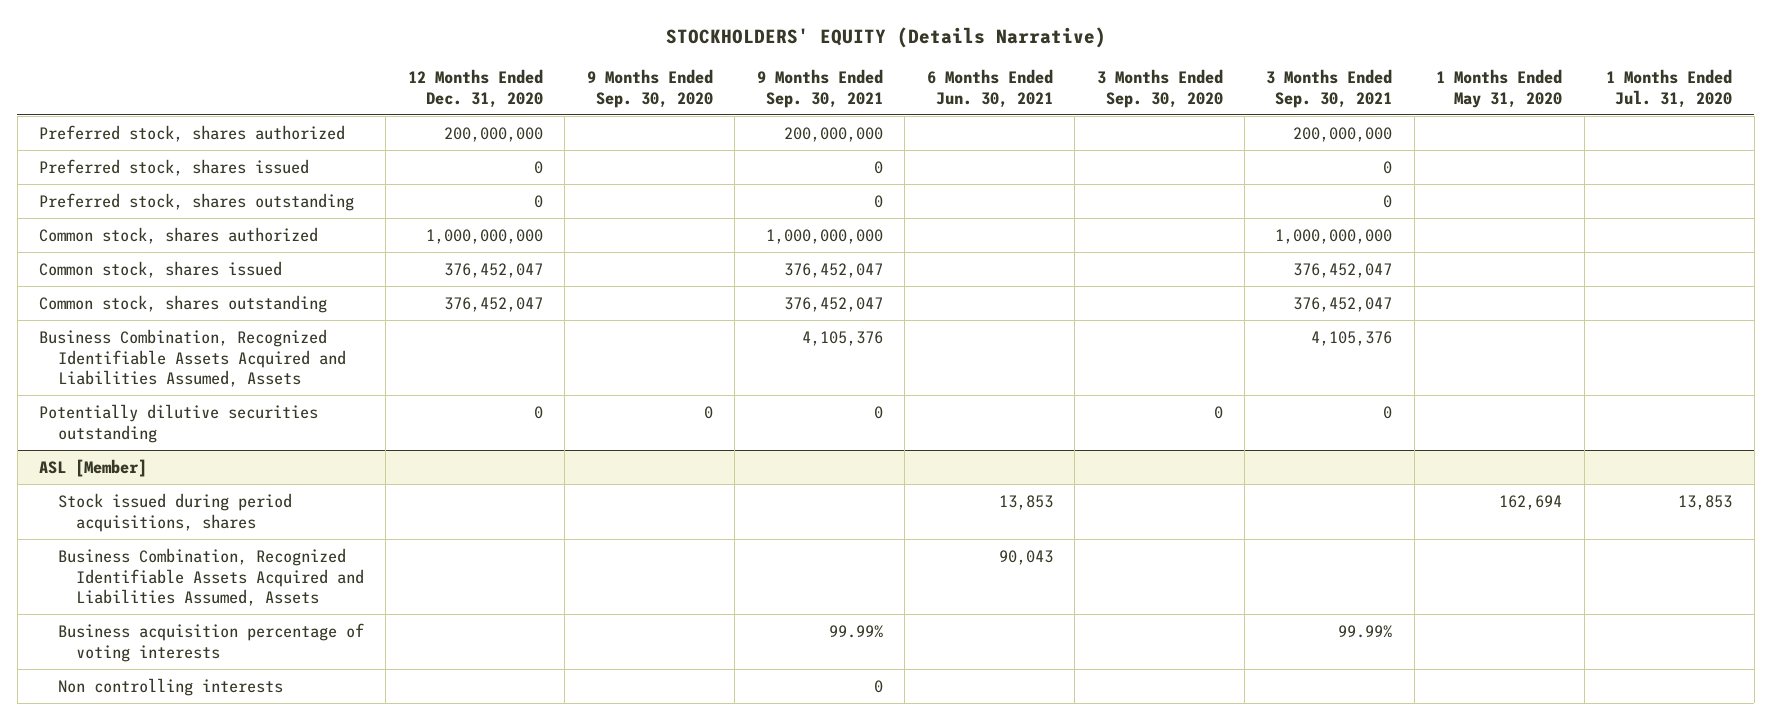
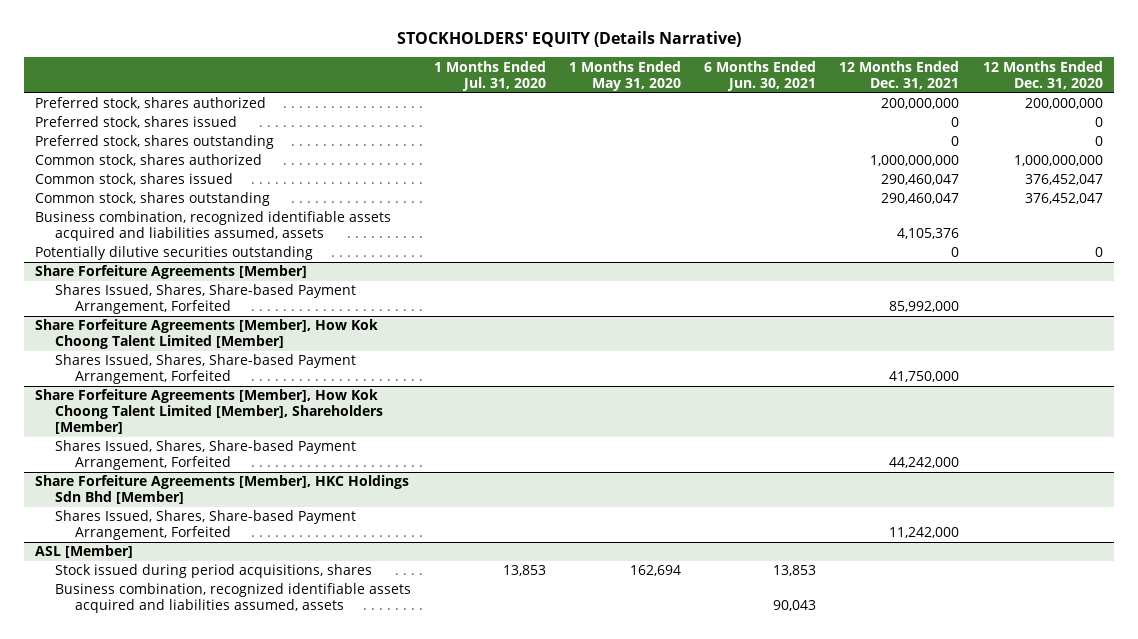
- | 12 Months Ended Dec. 31, 2020 | 9 Months Ended Sep. 30, 2020 | 9 Months Ended Sep. 30, 2021 | 6 Months Ended Jun. 30, 2021 | 3 Months Ended Sep. 30, 2020 | 3 Months Ended Sep. 30, 2021 | 1 Months Ended May 31, 2020 | 1 Months Ended Jul. 31, 2020
+ | 1 Months Ended Jul. 31, 2020 | 1 Months Ended May 31, 2020 | 6 Months Ended Jun. 30, 2021 | 12 Months Ended Dec. 31, 2021 | 12 Months Ended Dec. 31, 2020
- Business Combination, Recognized Identifiable Assets Acquired and Liabilities Assumed, Assets | | | 4,105,376 | | | 4,105,376 | |
+ Business combination, recognized identifiable assets acquired and liabilities assumed, assets | | | | 4,105,376 |
+ Share Forfeiture Agreements [Member]
+ Shares Issued, Shares, Share-based Payment Arrangement, Forfeited | | | | 85,992,000 |
+ Share Forfeiture Agreements [Member], How Kok Choong Talent Limited [Member]
+ Shares Issued, Shares, Share-based Payment Arrangement, Forfeited | | | | 41,750,000 |
+ Share Forfeiture Agreements [Member], How Kok Choong Talent Limited [Member], Shareholders [Member]
+ Shares Issued, Shares, Share-based Payment Arrangement, Forfeited | | | | 44,242,000 |
+ Share Forfeiture Agreements [Member], HKC Holdings Sdn Bhd [Member]
+ Shares Issued, Shares, Share-based Payment Arrangement, Forfeited | | | | 11,242,000 |
@ ASL [Member]
- Business Combination, Recognized Identifiable Assets Acquired and Liabilities Assumed, Assets | | | | 90,043 | | | |
- Business acquisition percentage of voting interests | | | 99.99% | | | 99.99% | |
- Non controlling interests | | | 0 | | | | |
+ Business combination, recognized identifiable assets acquired and liabilities assumed, assets | | | 90,043 | |

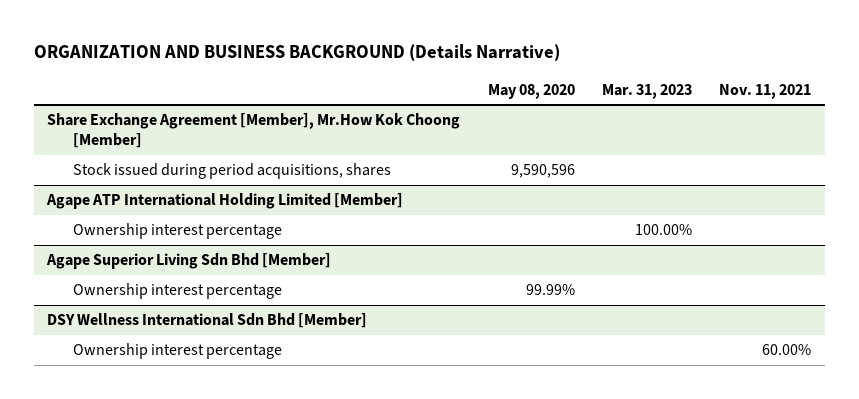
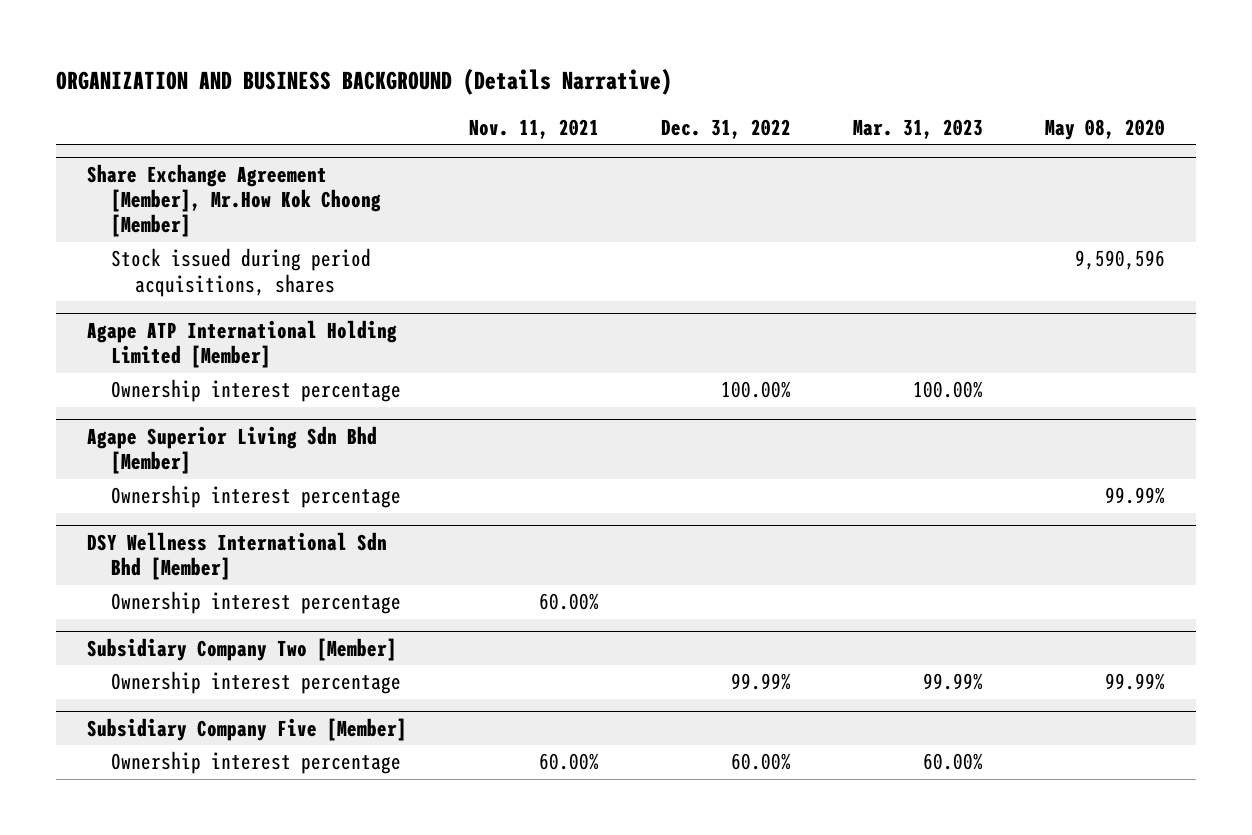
- | May 08, 2020 | Mar. 31, 2023 | Nov. 11, 2021
+ | Nov. 11, 2021 | Dec. 31, 2022 | Mar. 31, 2023 | May 08, 2020
+ Subsidiary Company Two [Member]
+ Ownership interest percentage | | 99.99% | 99.99% | 99.99%
+ Subsidiary Company Five [Member]
+ Ownership interest percentage | 60.00% | 60.00% | 60.00% |

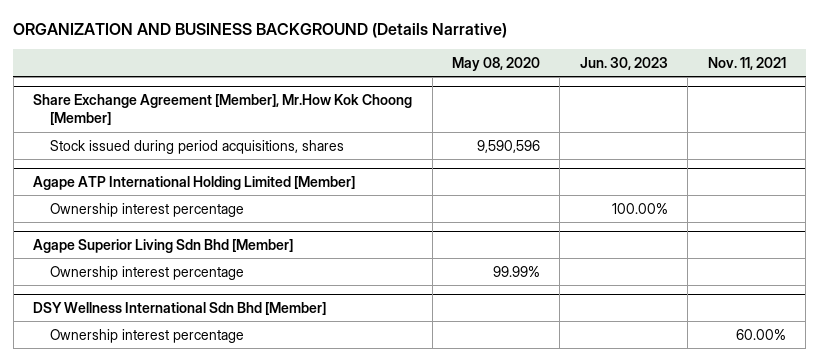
- | Nov. 11, 2021 | Dec. 31, 2022 | Mar. 31, 2023 | May 08, 2020
+ | May 08, 2020 | Jun. 30, 2023 | Nov. 11, 2021
- Subsidiary Company Two [Member]
- Ownership interest percentage | | 99.99% | 99.99% | 99.99%
- Subsidiary Company Five [Member]
- Ownership interest percentage | 60.00% | 60.00% | 60.00% |

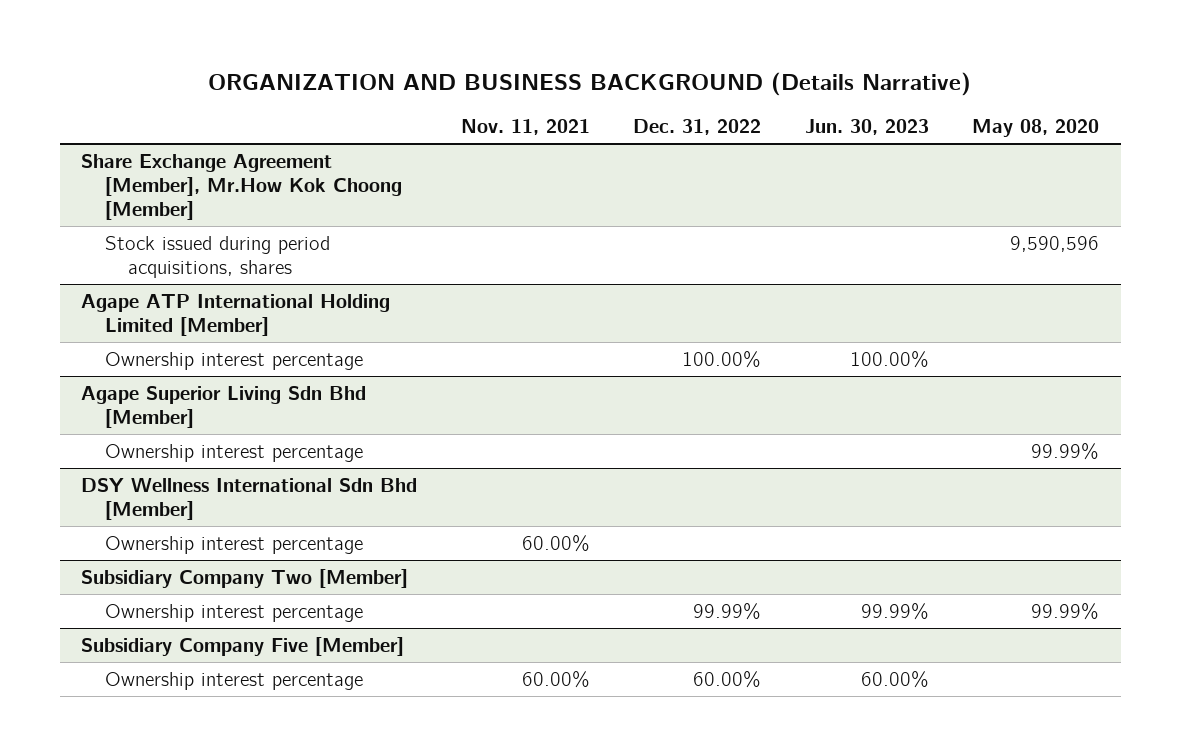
- | May 08, 2020 | Jun. 30, 2023 | Nov. 11, 2021
+ | Nov. 11, 2021 | Dec. 31, 2022 | Jun. 30, 2023 | May 08, 2020
+ Subsidiary Company Two [Member]
+ Ownership interest percentage | | 99.99% | 99.99% | 99.99%
+ Subsidiary Company Five [Member]
+ Ownership interest percentage | 60.00% | 60.00% | 60.00% |

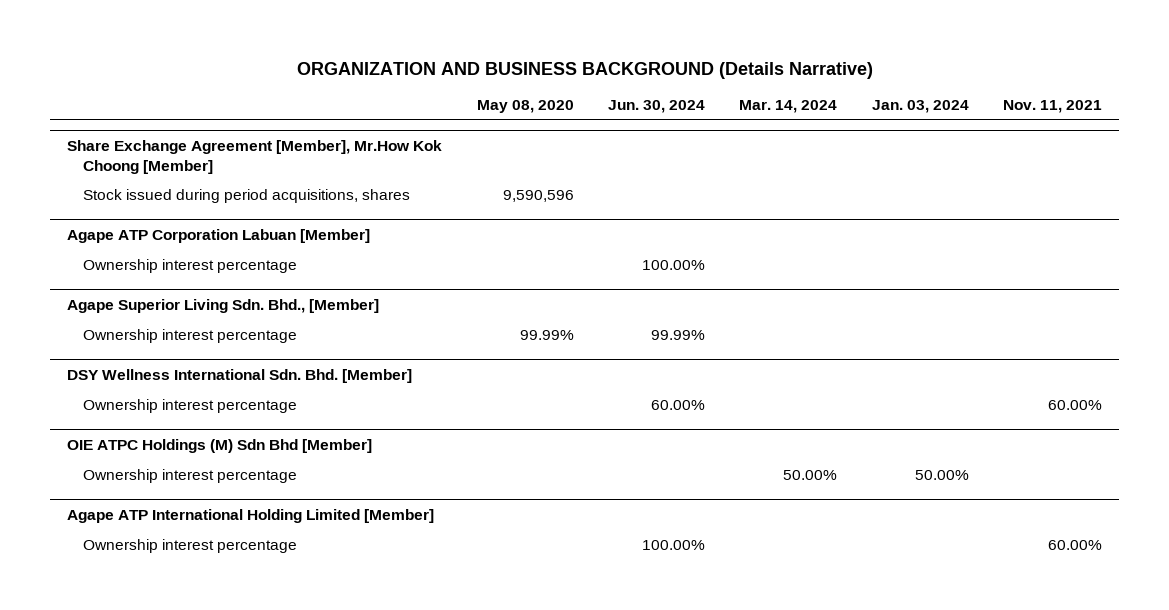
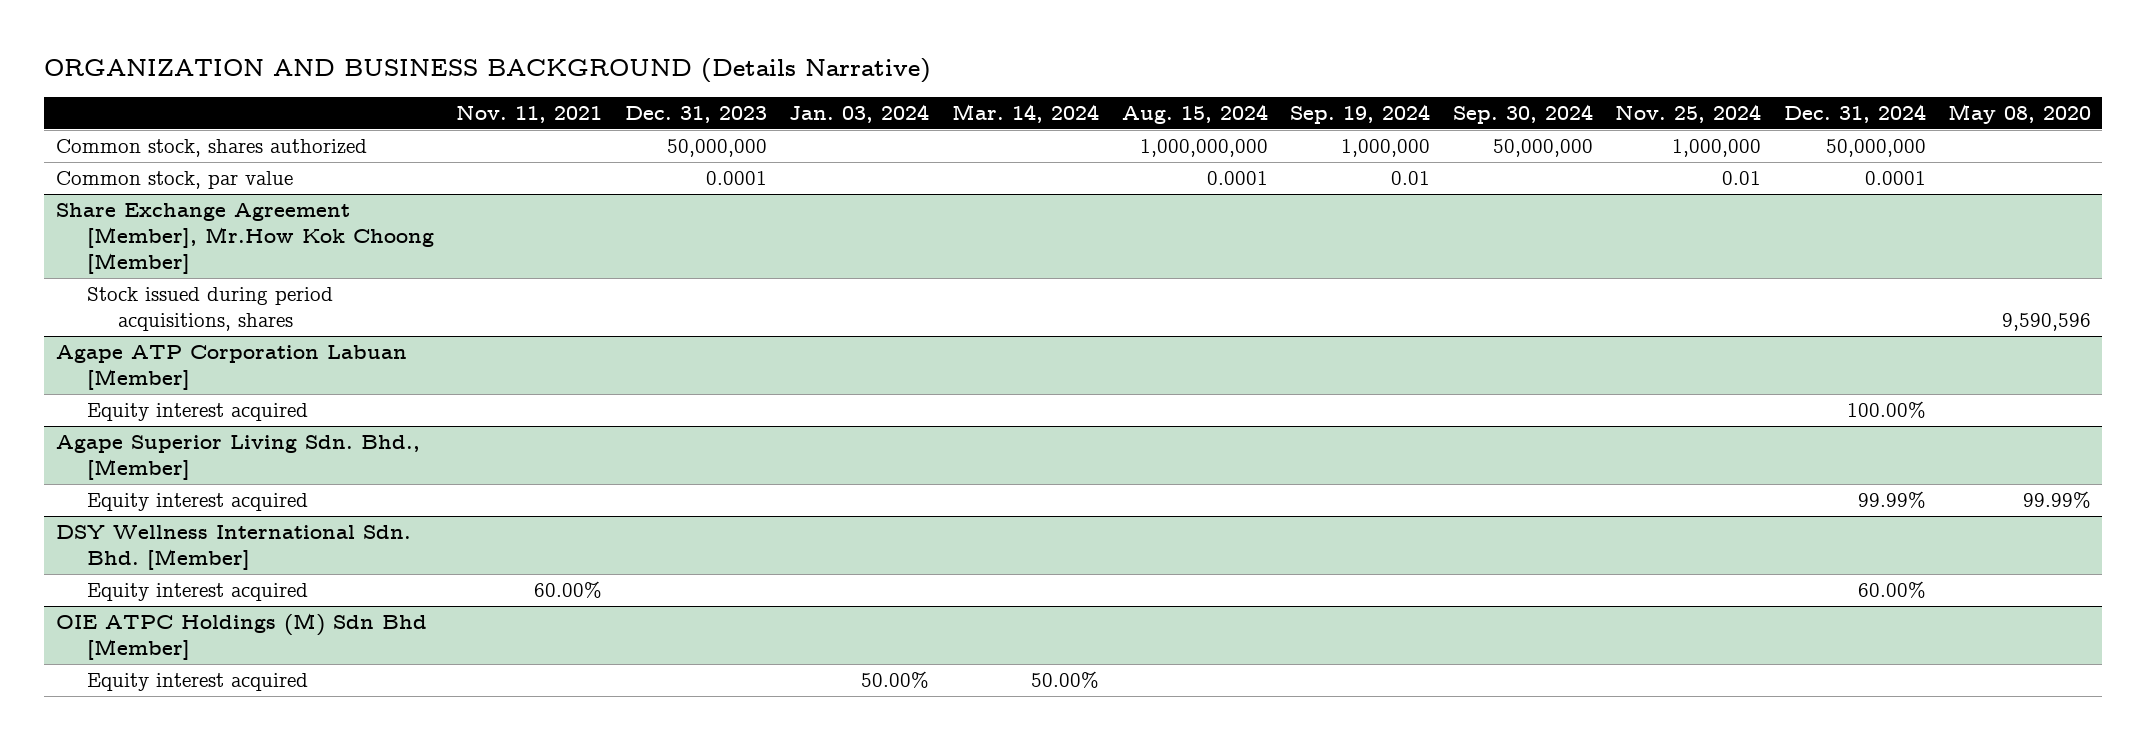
- | May 08, 2020 | Jun. 30, 2024 | Mar. 14, 2024 | Jan. 03, 2024 | Nov. 11, 2021
+ | Nov. 11, 2021 | Dec. 31, 2023 | Jan. 03, 2024 | Mar. 14, 2024 | Aug. 15, 2024 | Sep. 19, 2024 | Sep. 30, 2024 | Nov. 25, 2024 | Dec. 31, 2024 | May 08, 2020
+ Common stock, shares authorized | | 50,000,000 | | | 1,000,000,000 | 1,000,000 | 50,000,000 | 1,000,000 | 50,000,000 |
+ Common stock, par value | | 0.0001 | | | 0.0001 | 0.01 | | 0.01 | 0.0001 |
@ Agape ATP Corporation Labuan [Member]
- Ownership interest percentage | | 100.00% | | |
+ Equity interest acquired | | | | | | | | | 100.00% |
@ Agape Superior Living Sdn. Bhd., [Member]
- Ownership interest percentage | 99.99% | 99.99% | | |
+ Equity interest acquired | | | | | | | | | 99.99% | 99.99%
@ DSY Wellness International Sdn. Bhd. [Member]
- Ownership interest percentage | | 60.00% | | | 60.00%
+ Equity interest acquired | 60.00% | | | | | | | | 60.00% |
@ OIE ATPC Holdings (M) Sdn Bhd [Member]
- Ownership interest percentage | | | 50.00% | 50.00% |
- Agape ATP International Holding Limited [Member]
- Ownership interest percentage | | 100.00% | | | 60.00%
@ OIE ATPC Holdings (M) Sdn Bhd [Member]
+ Equity interest acquired | | | 50.00% | 50.00% | | | | | |

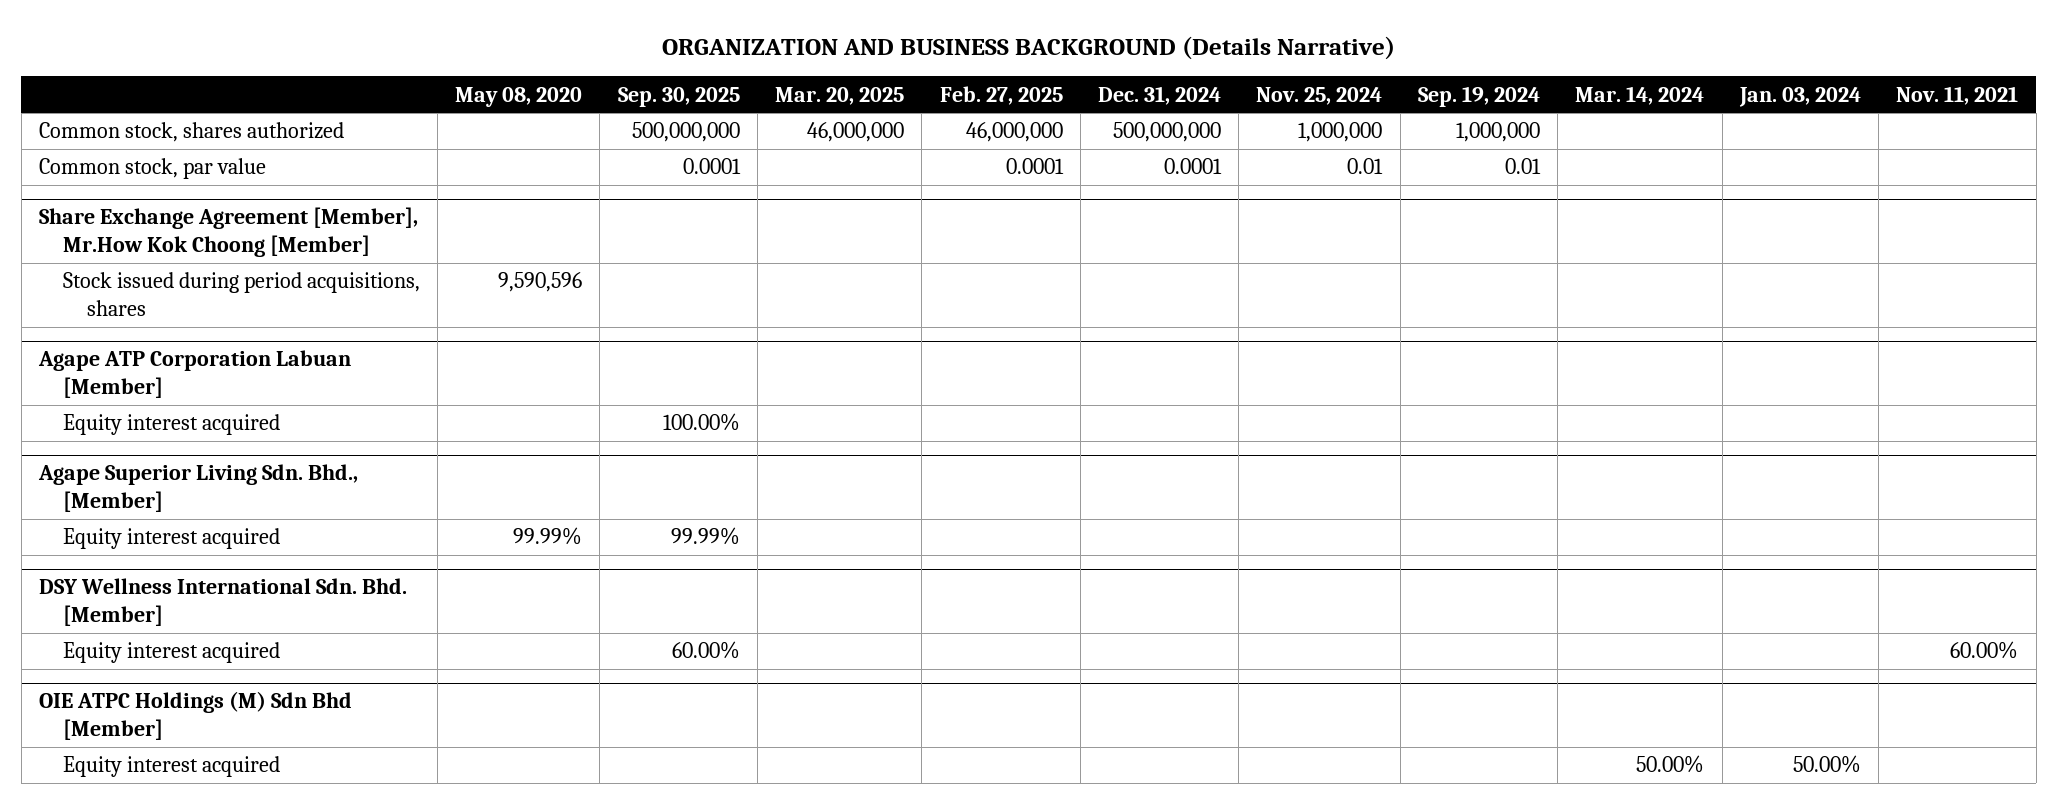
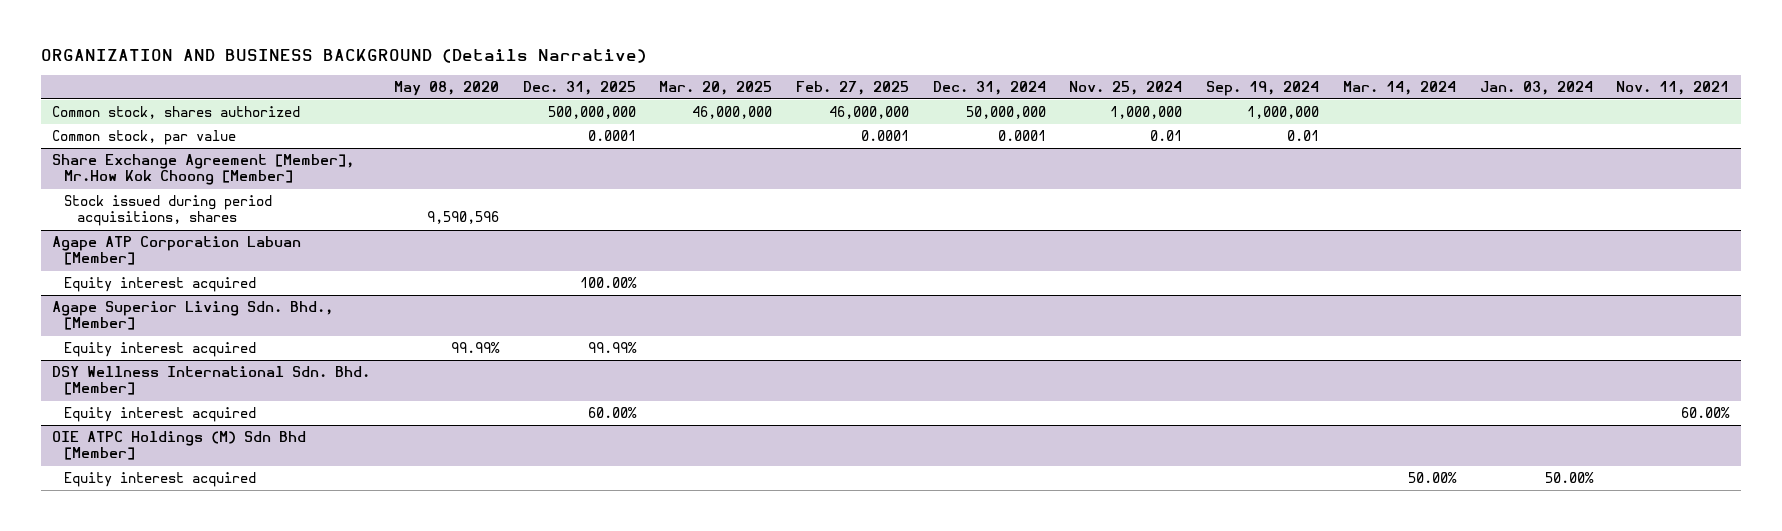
- | May 08, 2020 | Sep. 30, 2025 | Mar. 20, 2025 | Feb. 27, 2025 | Dec. 31, 2024 | Nov. 25, 2024 | Sep. 19, 2024 | Mar. 14, 2024 | Jan. 03, 2024 | Nov. 11, 2021
+ | May 08, 2020 | Dec. 31, 2025 | Mar. 20, 2025 | Feb. 27, 2025 | Dec. 31, 2024 | Nov. 25, 2024 | Sep. 19, 2024 | Mar. 14, 2024 | Jan. 03, 2024 | Nov. 11, 2021
- Common stock, shares authorized | | 500,000,000 | 46,000,000 | 46,000,000 | 500,000,000 | 1,000,000 | 1,000,000 | | |
+ Common stock, shares authorized | | 500,000,000 | 46,000,000 | 46,000,000 | 50,000,000 | 1,000,000 | 1,000,000 | | |

